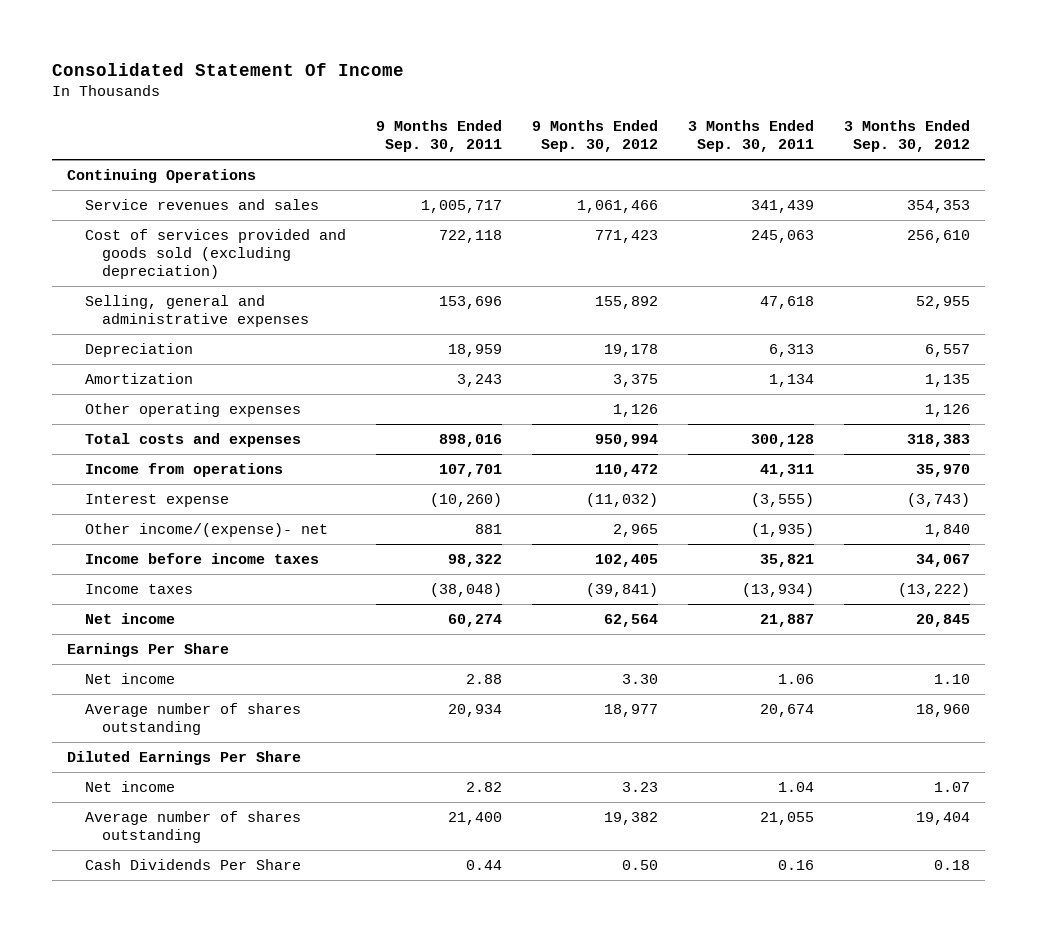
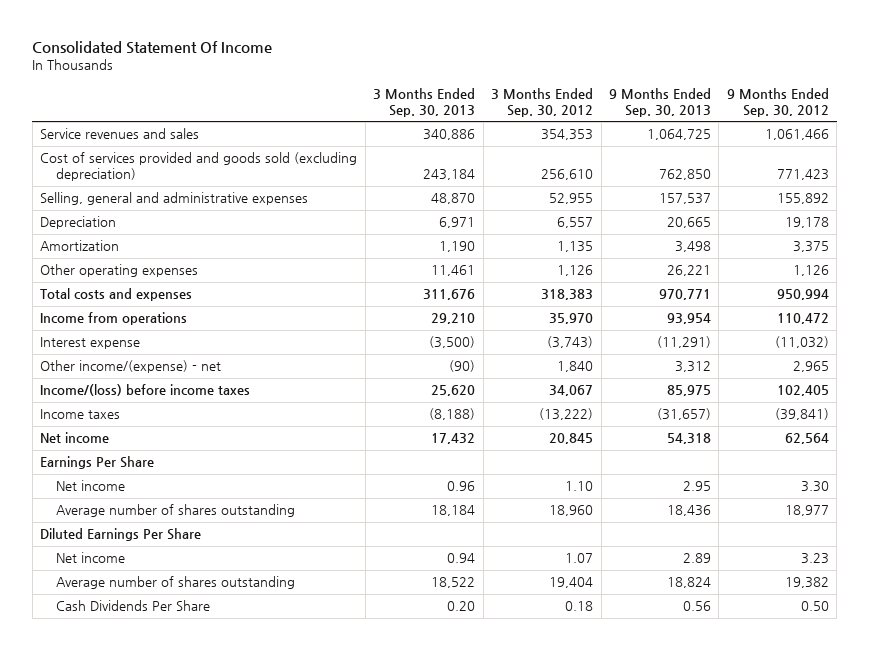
- | 9 Months Ended Sep. 30, 2011 | 9 Months Ended Sep. 30, 2012 | 3 Months Ended Sep. 30, 2011 | 3 Months Ended Sep. 30, 2012
+ | 3 Months Ended Sep. 30, 2013 | 3 Months Ended Sep. 30, 2012 | 9 Months Ended Sep. 30, 2013 | 9 Months Ended Sep. 30, 2012
- Continuing Operations
- Other income/(expense)- net | 881 | 2,965 | (1,935) | 1,840
- Income before income taxes | 98,322 | 102,405 | 35,821 | 34,067
+ Other income/(expense) - net | (90) | 1,840 | 3,312 | 2,965
+ Income/(loss) before income taxes | 25,620 | 34,067 | 85,975 | 102,405

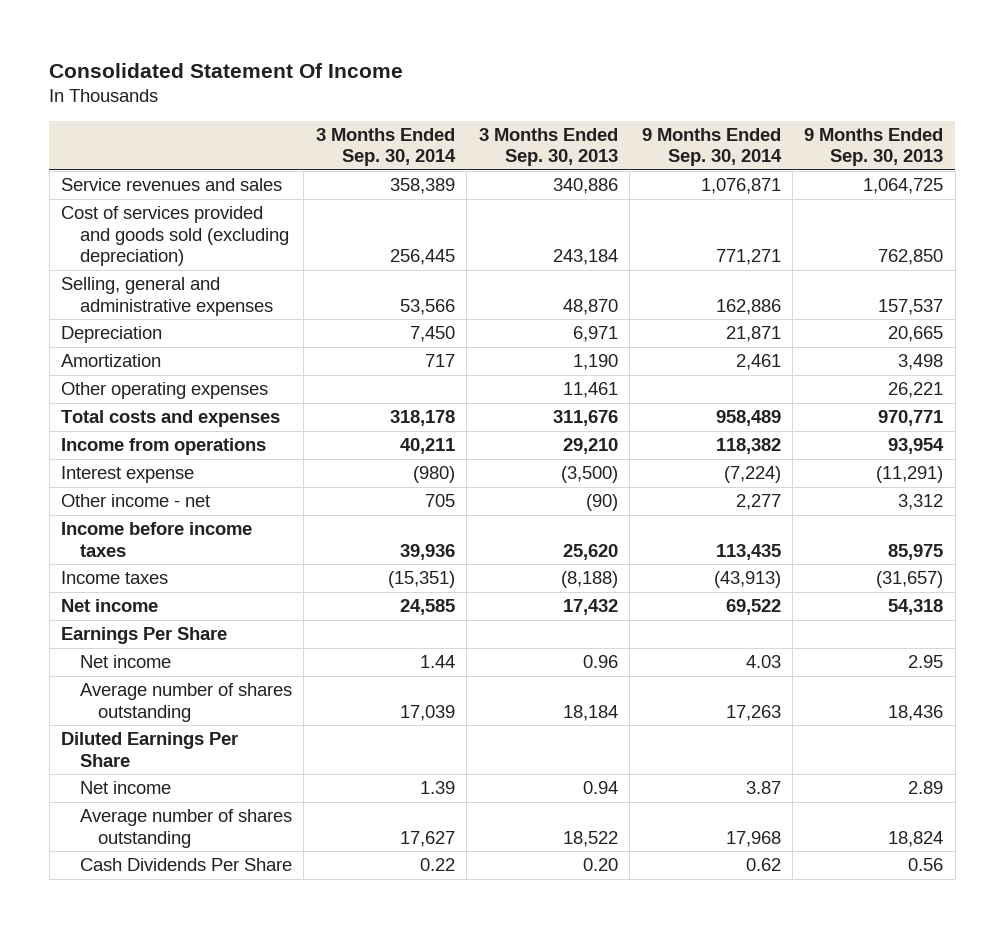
- | 3 Months Ended Sep. 30, 2013 | 3 Months Ended Sep. 30, 2012 | 9 Months Ended Sep. 30, 2013 | 9 Months Ended Sep. 30, 2012
+ | 3 Months Ended Sep. 30, 2014 | 3 Months Ended Sep. 30, 2013 | 9 Months Ended Sep. 30, 2014 | 9 Months Ended Sep. 30, 2013
- Other income/(expense) - net | (90) | 1,840 | 3,312 | 2,965
- Income/(loss) before income taxes | 25,620 | 34,067 | 85,975 | 102,405
+ Other income - net | 705 | (90) | 2,277 | 3,312
+ Income before income taxes | 39,936 | 25,620 | 113,435 | 85,975

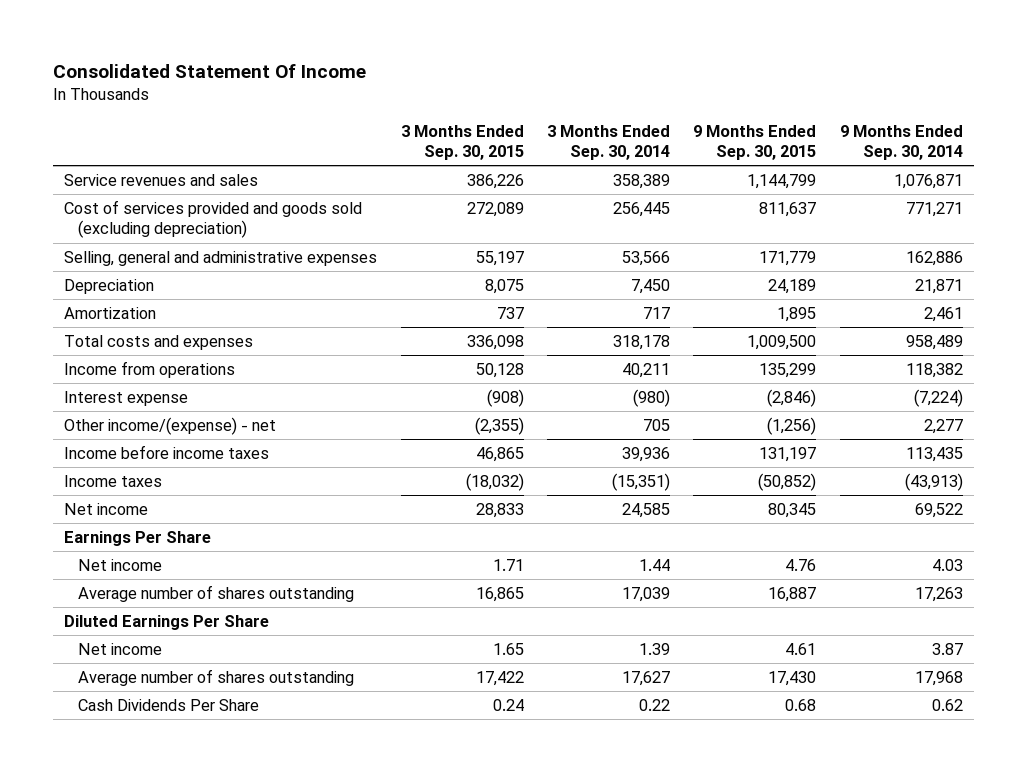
- | 3 Months Ended Sep. 30, 2014 | 3 Months Ended Sep. 30, 2013 | 9 Months Ended Sep. 30, 2014 | 9 Months Ended Sep. 30, 2013
+ | 3 Months Ended Sep. 30, 2015 | 3 Months Ended Sep. 30, 2014 | 9 Months Ended Sep. 30, 2015 | 9 Months Ended Sep. 30, 2014
- Other operating expenses | | 11,461 | | 26,221
- Other income - net | 705 | (90) | 2,277 | 3,312
+ Other income/(expense) - net | (2,355) | 705 | (1,256) | 2,277

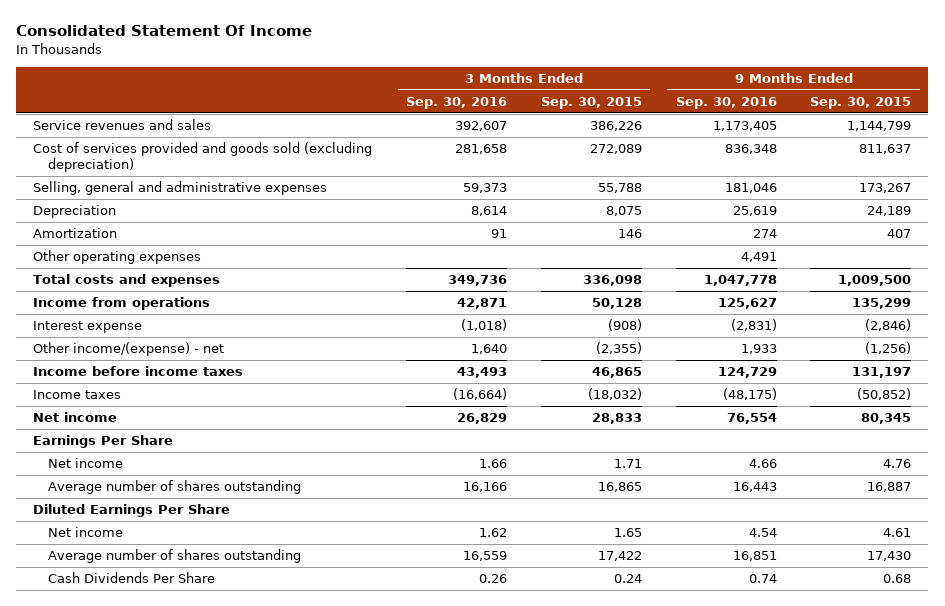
- | 3 Months Ended Sep. 30, 2015 | 3 Months Ended Sep. 30, 2014 | 9 Months Ended Sep. 30, 2015 | 9 Months Ended Sep. 30, 2014
+ | 3 Months Ended Sep. 30, 2016 | 3 Months Ended Sep. 30, 2015 | 9 Months Ended Sep. 30, 2016 | 9 Months Ended Sep. 30, 2015
- Selling, general and administrative expenses | 55,197 | 53,566 | 171,779 | 162,886
+ Selling, general and administrative expenses | 59,373 | 55,788 | 181,046 | 173,267
- Amortization | 737 | 717 | 1,895 | 2,461
+ Amortization | 91 | 146 | 274 | 407
+ Other operating expenses | | | 4,491 |

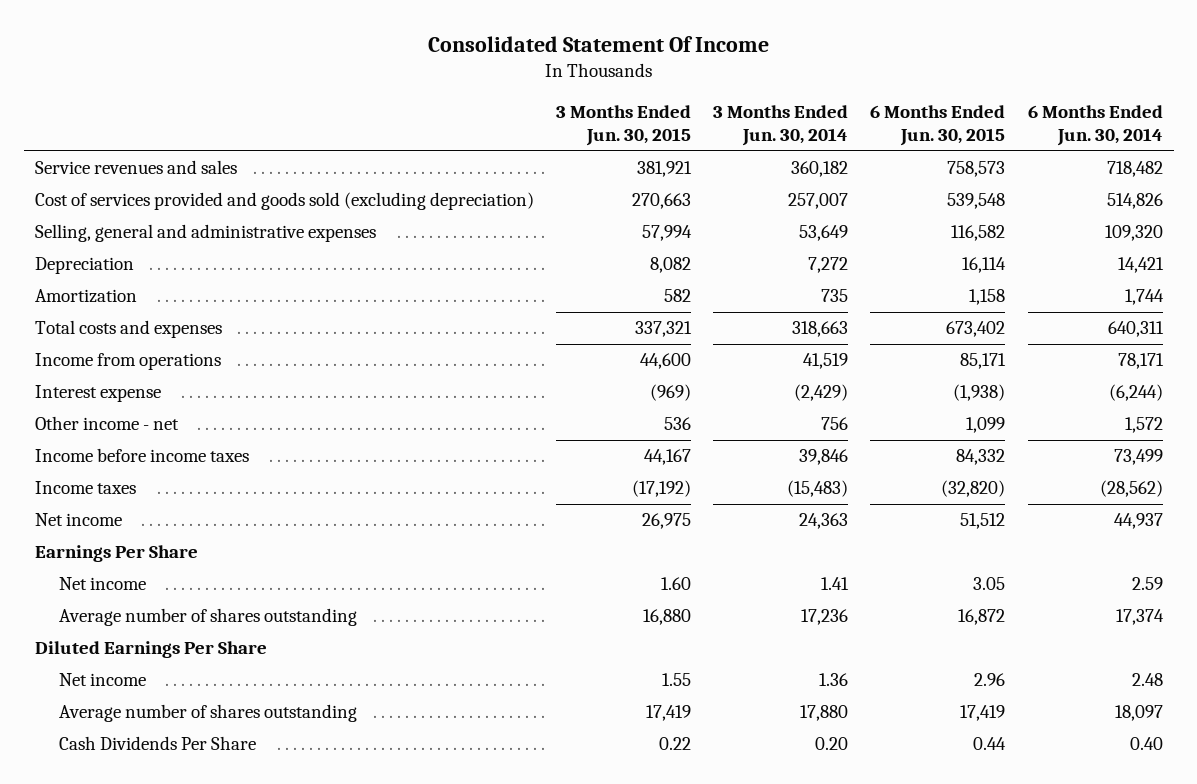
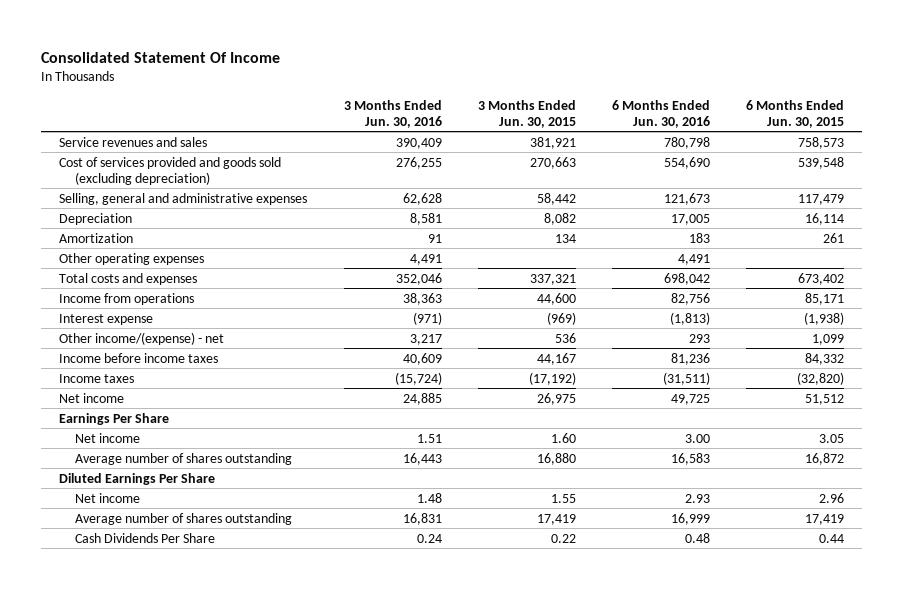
- | 3 Months Ended Jun. 30, 2015 | 3 Months Ended Jun. 30, 2014 | 6 Months Ended Jun. 30, 2015 | 6 Months Ended Jun. 30, 2014
+ | 3 Months Ended Jun. 30, 2016 | 3 Months Ended Jun. 30, 2015 | 6 Months Ended Jun. 30, 2016 | 6 Months Ended Jun. 30, 2015
- Selling, general and administrative expenses | 57,994 | 53,649 | 116,582 | 109,320
+ Selling, general and administrative expenses | 62,628 | 58,442 | 121,673 | 117,479
- Amortization | 582 | 735 | 1,158 | 1,744
+ Amortization | 91 | 134 | 183 | 261
+ Other operating expenses | 4,491 | | 4,491 |
- Other income - net | 536 | 756 | 1,099 | 1,572
+ Other income/(expense) - net | 3,217 | 536 | 293 | 1,099

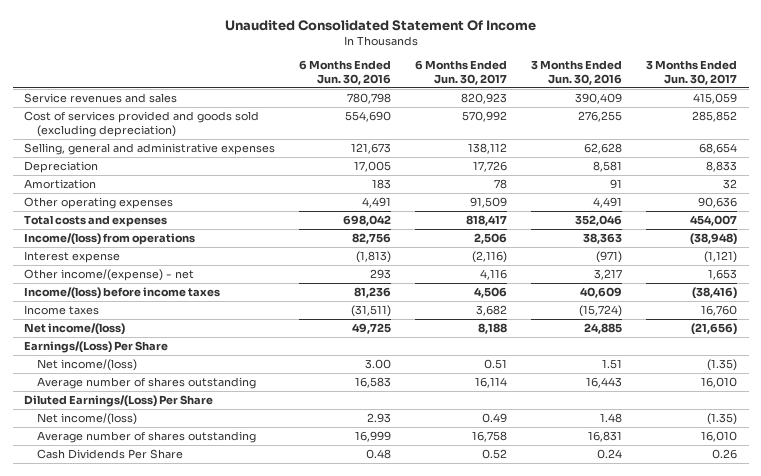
- Consolidated Statement Of Income
+ Unaudited Consolidated Statement Of Income
- | 3 Months Ended Jun. 30, 2016 | 3 Months Ended Jun. 30, 2015 | 6 Months Ended Jun. 30, 2016 | 6 Months Ended Jun. 30, 2015
+ | 6 Months Ended Jun. 30, 2016 | 6 Months Ended Jun. 30, 2017 | 3 Months Ended Jun. 30, 2016 | 3 Months Ended Jun. 30, 2017
- Income from operations | 38,363 | 44,600 | 82,756 | 85,171
+ Income/(loss) from operations | 82,756 | 2,506 | 38,363 | (38,948)
- Income before income taxes | 40,609 | 44,167 | 81,236 | 84,332
+ Income/(loss) before income taxes | 81,236 | 4,506 | 40,609 | (38,416)
- Net income | 24,885 | 26,975 | 49,725 | 51,512
- Earnings Per Share
- Net income | 1.51 | 1.60 | 3.00 | 3.05
+ Net income/(loss) | 49,725 | 8,188 | 24,885 | (21,656)
+ Earnings/(Loss) Per Share
+ Net income/(loss) | 3.00 | 0.51 | 1.51 | (1.35)
- Diluted Earnings Per Share
- Net income | 1.48 | 1.55 | 2.93 | 2.96
+ Diluted Earnings/(Loss) Per Share
+ Net income/(loss) | 2.93 | 0.49 | 1.48 | (1.35)

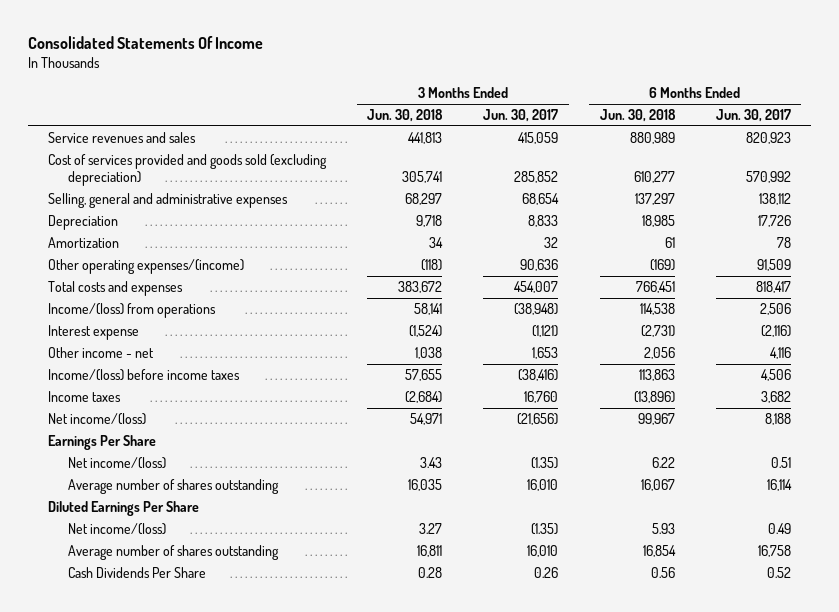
- Unaudited Consolidated Statement Of Income
+ Consolidated Statements Of Income
- | 6 Months Ended Jun. 30, 2016 | 6 Months Ended Jun. 30, 2017 | 3 Months Ended Jun. 30, 2016 | 3 Months Ended Jun. 30, 2017
+ | 3 Months Ended Jun. 30, 2018 | 3 Months Ended Jun. 30, 2017 | 6 Months Ended Jun. 30, 2018 | 6 Months Ended Jun. 30, 2017
- Other operating expenses | 4,491 | 91,509 | 4,491 | 90,636
+ Other operating expenses/(income) | (118) | 90,636 | (169) | 91,509
- Other income/(expense) - net | 293 | 4,116 | 3,217 | 1,653
+ Other income - net | 1,038 | 1,653 | 2,056 | 4,116
- Earnings/(Loss) Per Share
+ Earnings Per Share
- Diluted Earnings/(Loss) Per Share
+ Diluted Earnings Per Share

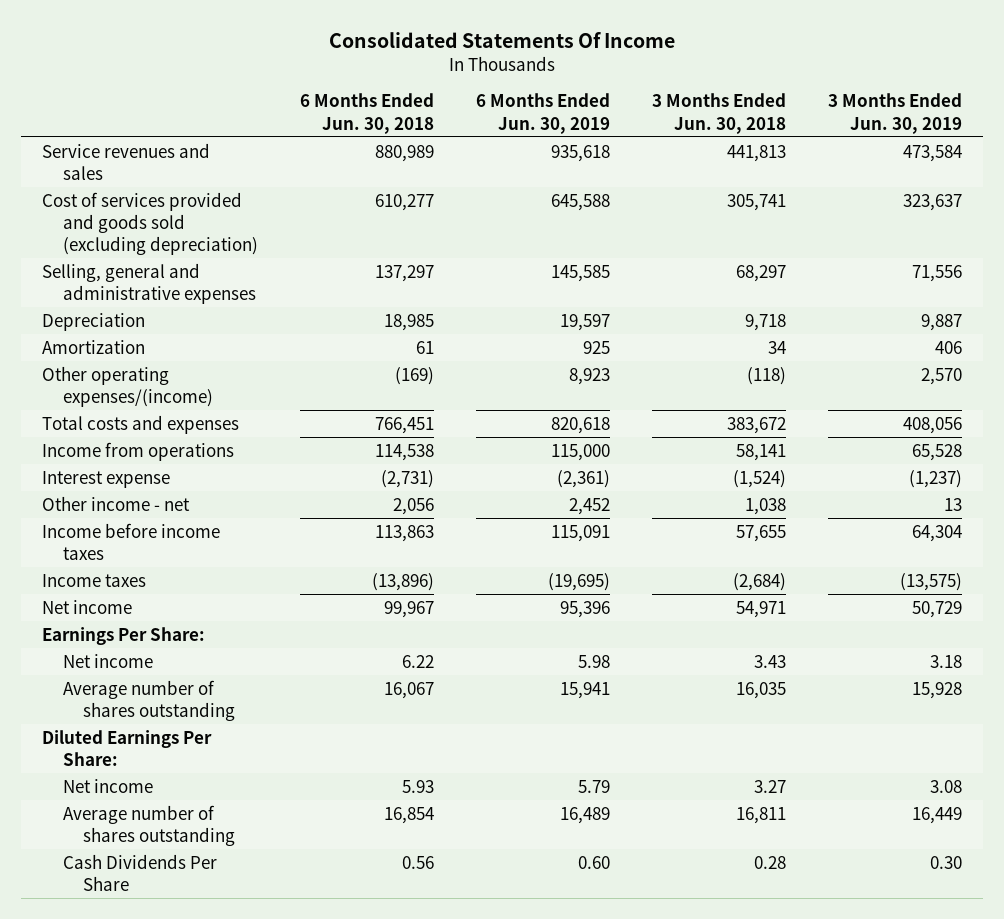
- | 3 Months Ended Jun. 30, 2018 | 3 Months Ended Jun. 30, 2017 | 6 Months Ended Jun. 30, 2018 | 6 Months Ended Jun. 30, 2017
+ | 6 Months Ended Jun. 30, 2018 | 6 Months Ended Jun. 30, 2019 | 3 Months Ended Jun. 30, 2018 | 3 Months Ended Jun. 30, 2019
- Income/(loss) from operations | 58,141 | (38,948) | 114,538 | 2,506
+ Income from operations | 114,538 | 115,000 | 58,141 | 65,528
- Income/(loss) before income taxes | 57,655 | (38,416) | 113,863 | 4,506
+ Income before income taxes | 113,863 | 115,091 | 57,655 | 64,304
- Net income/(loss) | 54,971 | (21,656) | 99,967 | 8,188
- Earnings Per Share
- Net income/(loss) | 3.43 | (1.35) | 6.22 | 0.51
+ Net income | 99,967 | 95,396 | 54,971 | 50,729
+ Earnings Per Share:
+ Net income | 6.22 | 5.98 | 3.43 | 3.18
- Diluted Earnings Per Share
- Net income/(loss) | 3.27 | (1.35) | 5.93 | 0.49
+ Diluted Earnings Per Share:
+ Net income | 5.93 | 5.79 | 3.27 | 3.08

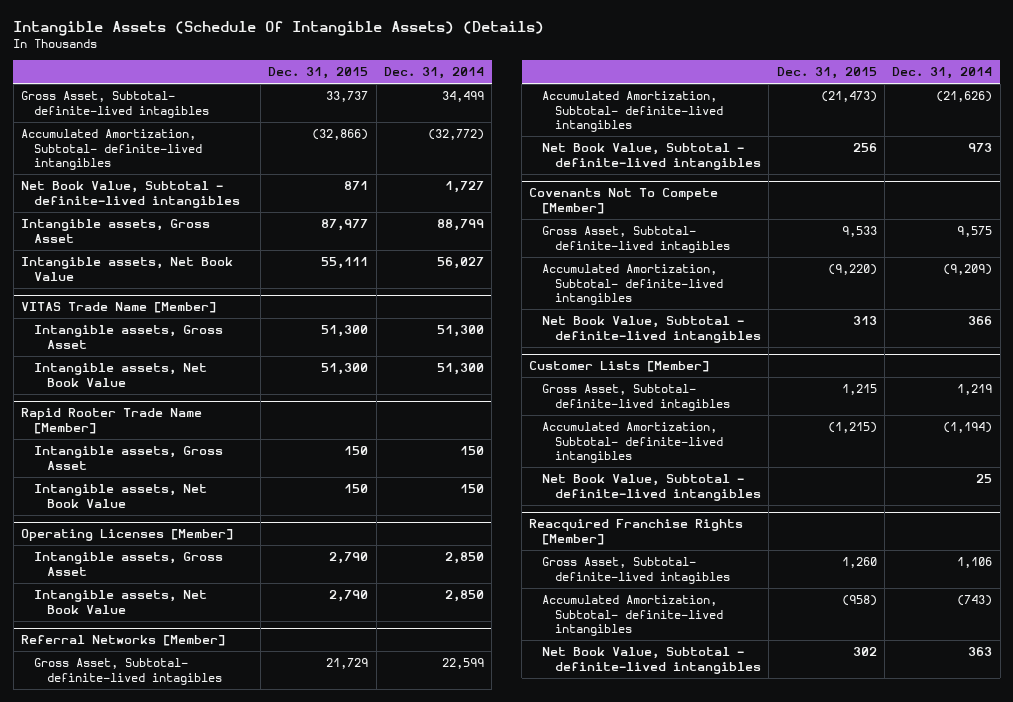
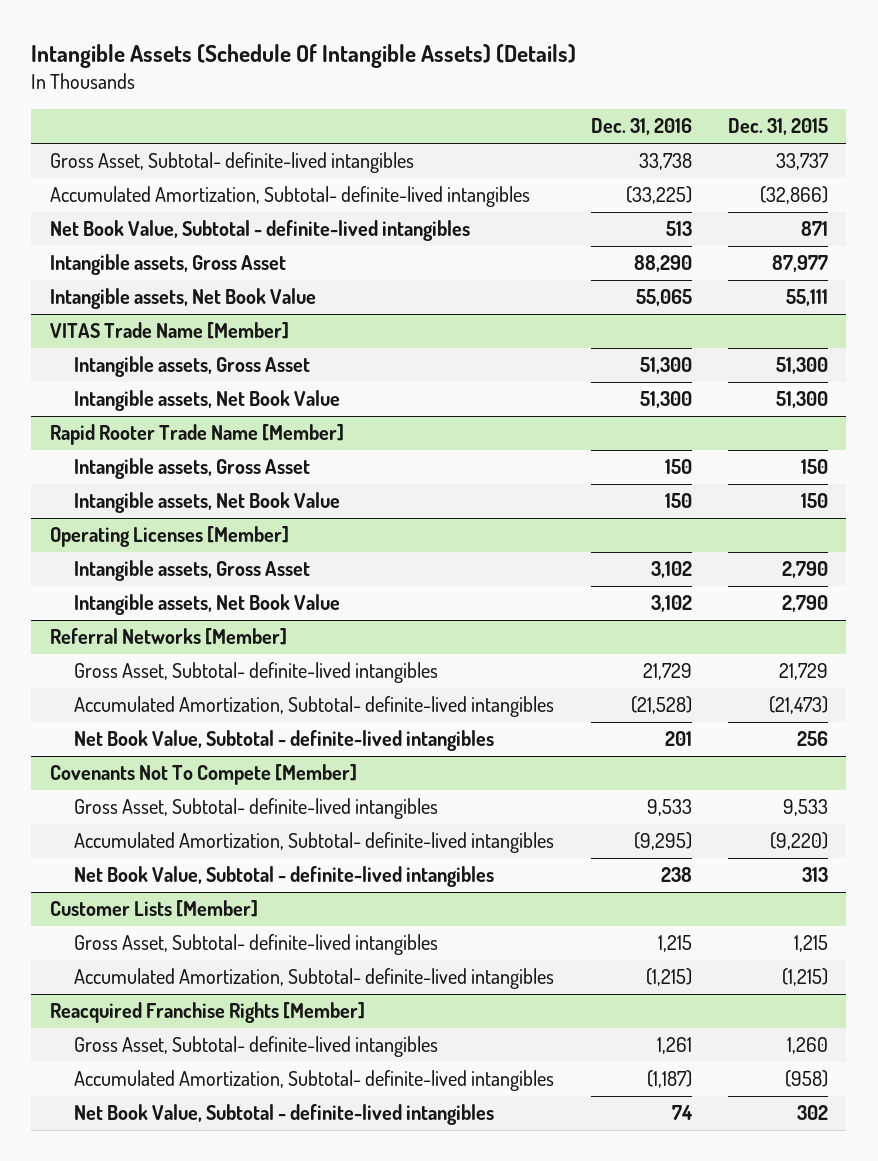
- | Dec. 31, 2015 | Dec. 31, 2014
+ | Dec. 31, 2016 | Dec. 31, 2015
- Gross Asset, Subtotal- definite-lived intagibles | 33,737 | 34,499
+ Gross Asset, Subtotal- definite-lived intangibles | 33,738 | 33,737
@ Referral Networks [Member]
- Gross Asset, Subtotal- definite-lived intagibles | 21,729 | 22,599
+ Gross Asset, Subtotal- definite-lived intangibles | 21,729 | 21,729
@ Covenants Not To Compete [Member]
- Gross Asset, Subtotal- definite-lived intagibles | 9,533 | 9,575
+ Gross Asset, Subtotal- definite-lived intangibles | 9,533 | 9,533
@ Customer Lists [Member]
- Gross Asset, Subtotal- definite-lived intagibles | 1,215 | 1,219
+ Gross Asset, Subtotal- definite-lived intangibles | 1,215 | 1,215
- Net Book Value, Subtotal - definite-lived intangibles | | 25
@ Reacquired Franchise Rights [Member]
- Gross Asset, Subtotal- definite-lived intagibles | 1,260 | 1,106
+ Gross Asset, Subtotal- definite-lived intangibles | 1,261 | 1,260

